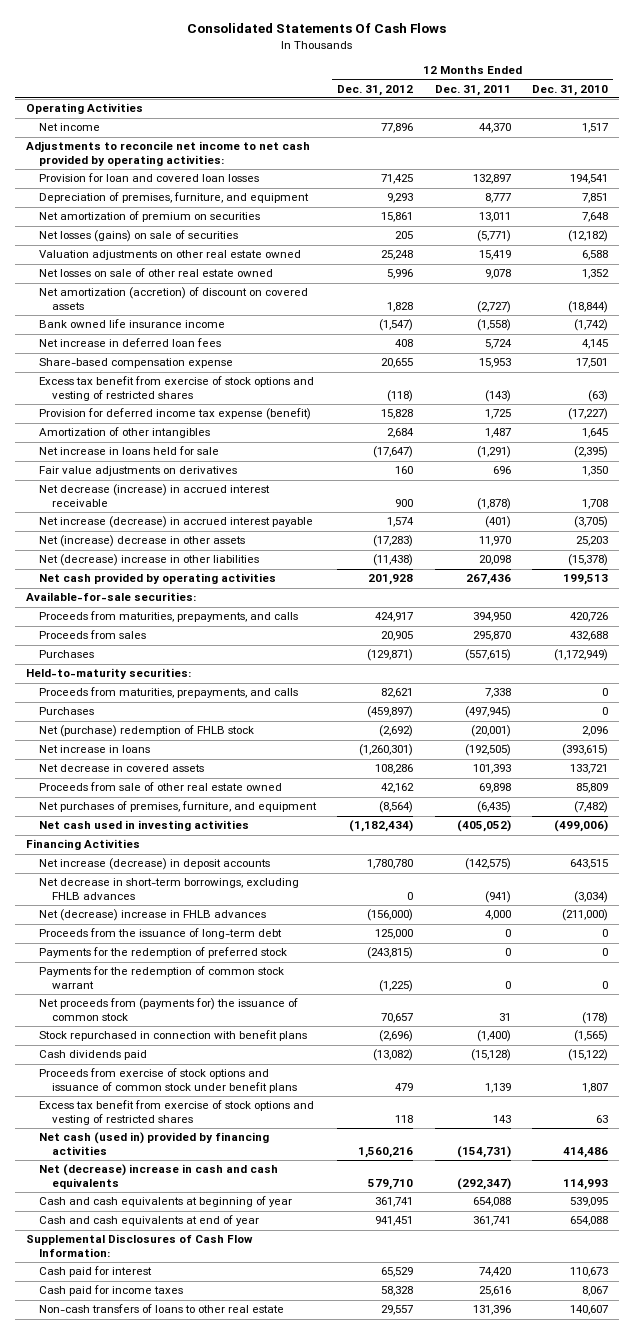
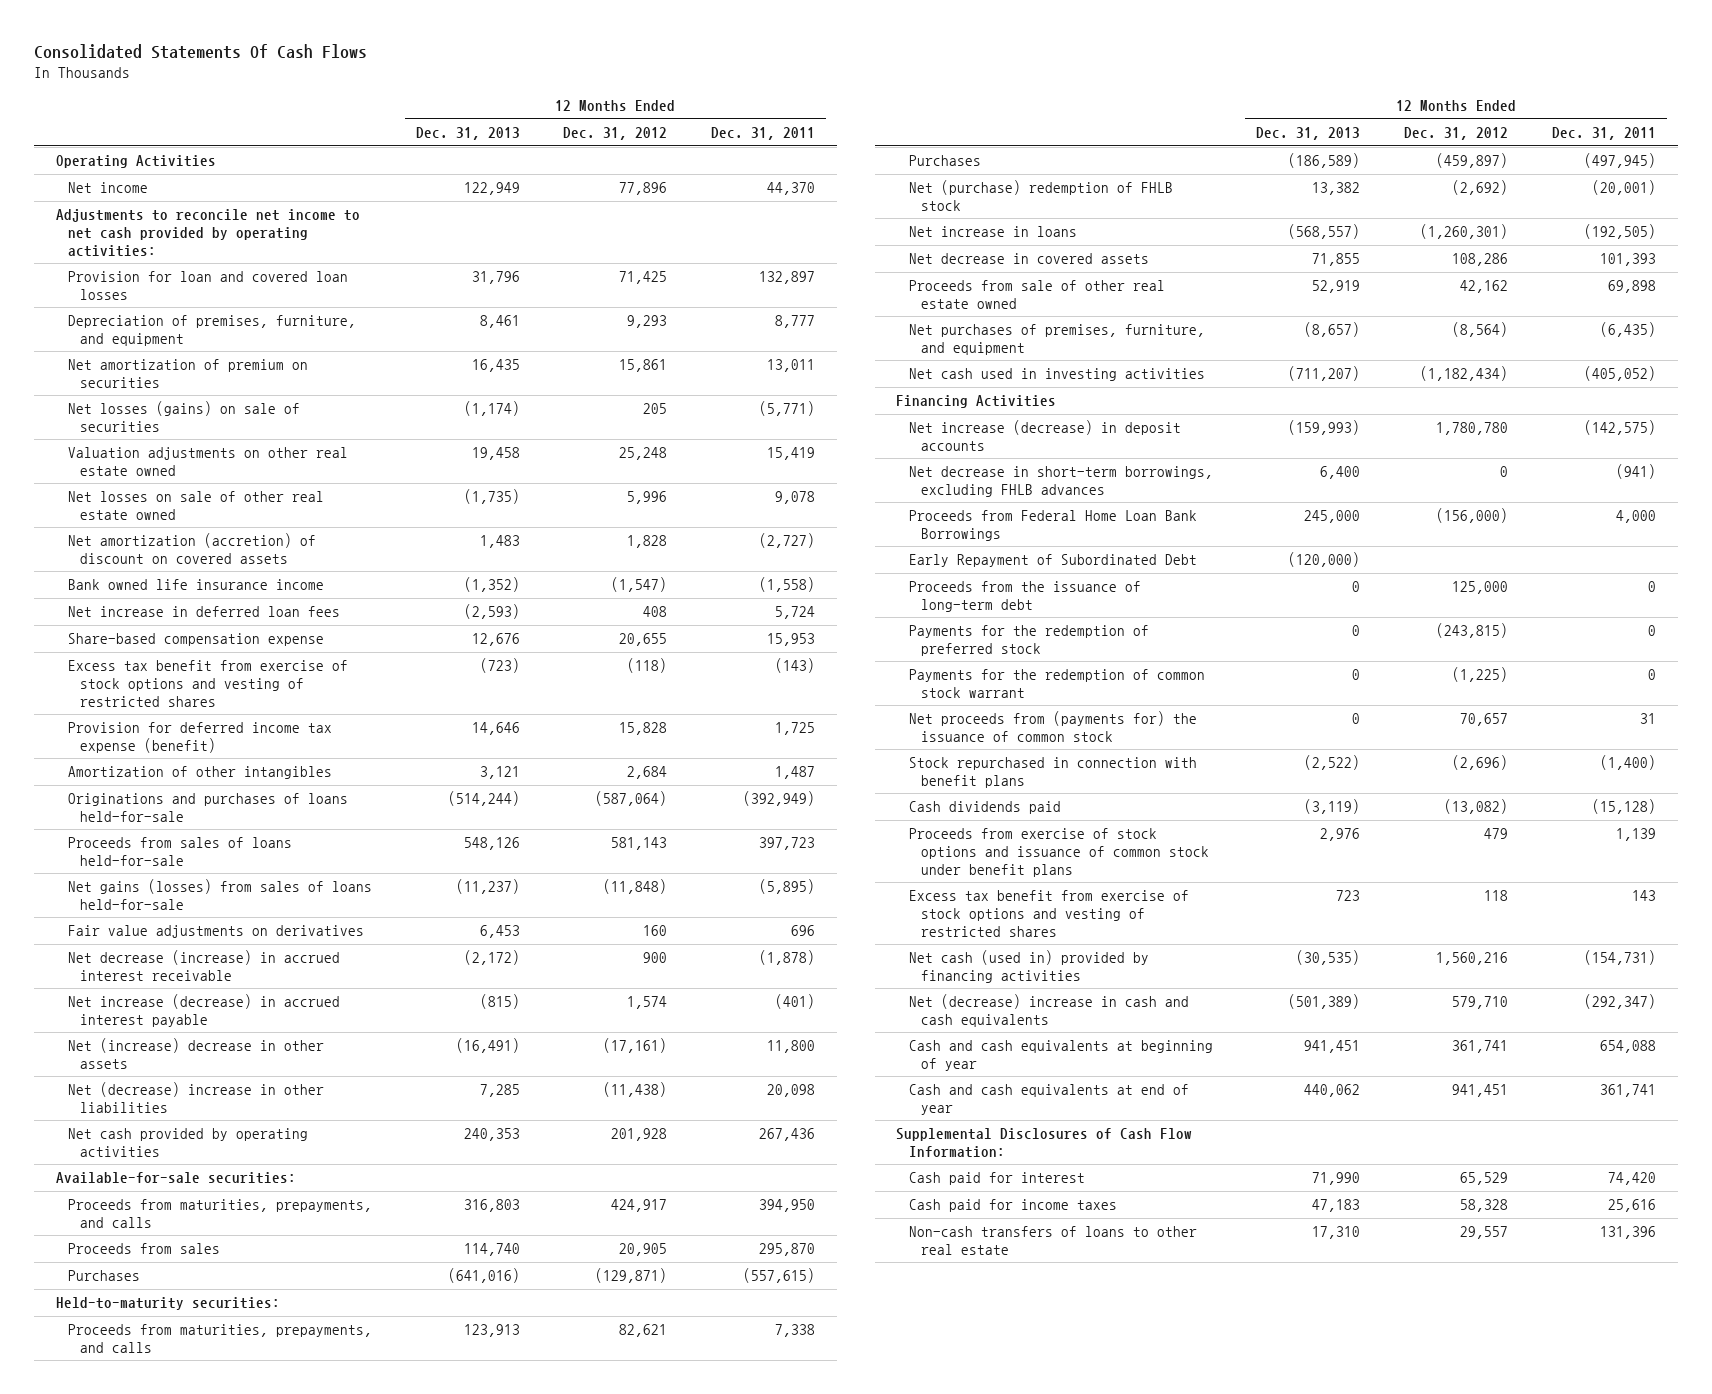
- | 12 Months Ended Dec. 31, 2012 | 12 Months Ended Dec. 31, 2011 | 12 Months Ended Dec. 31, 2010
+ | 12 Months Ended Dec. 31, 2013 | 12 Months Ended Dec. 31, 2012 | 12 Months Ended Dec. 31, 2011
- Net increase in loans held for sale | (17,647) | (1,291) | (2,395)
+ Originations and purchases of loans held-for-sale | (514,244) | (587,064) | (392,949)
+ Proceeds from sales of loans held-for-sale | 548,126 | 581,143 | 397,723
+ Net gains (losses) from sales of loans held-for-sale | (11,237) | (11,848) | (5,895)
- Net (increase) decrease in other assets | (17,283) | 11,970 | 25,203
+ Net (increase) decrease in other assets | (16,491) | (17,161) | 11,800
- Net (decrease) increase in FHLB advances | (156,000) | 4,000 | (211,000)
+ Proceeds from Federal Home Loan Bank Borrowings | 245,000 | (156,000) | 4,000
+ Early Repayment of Subordinated Debt | (120,000) | |

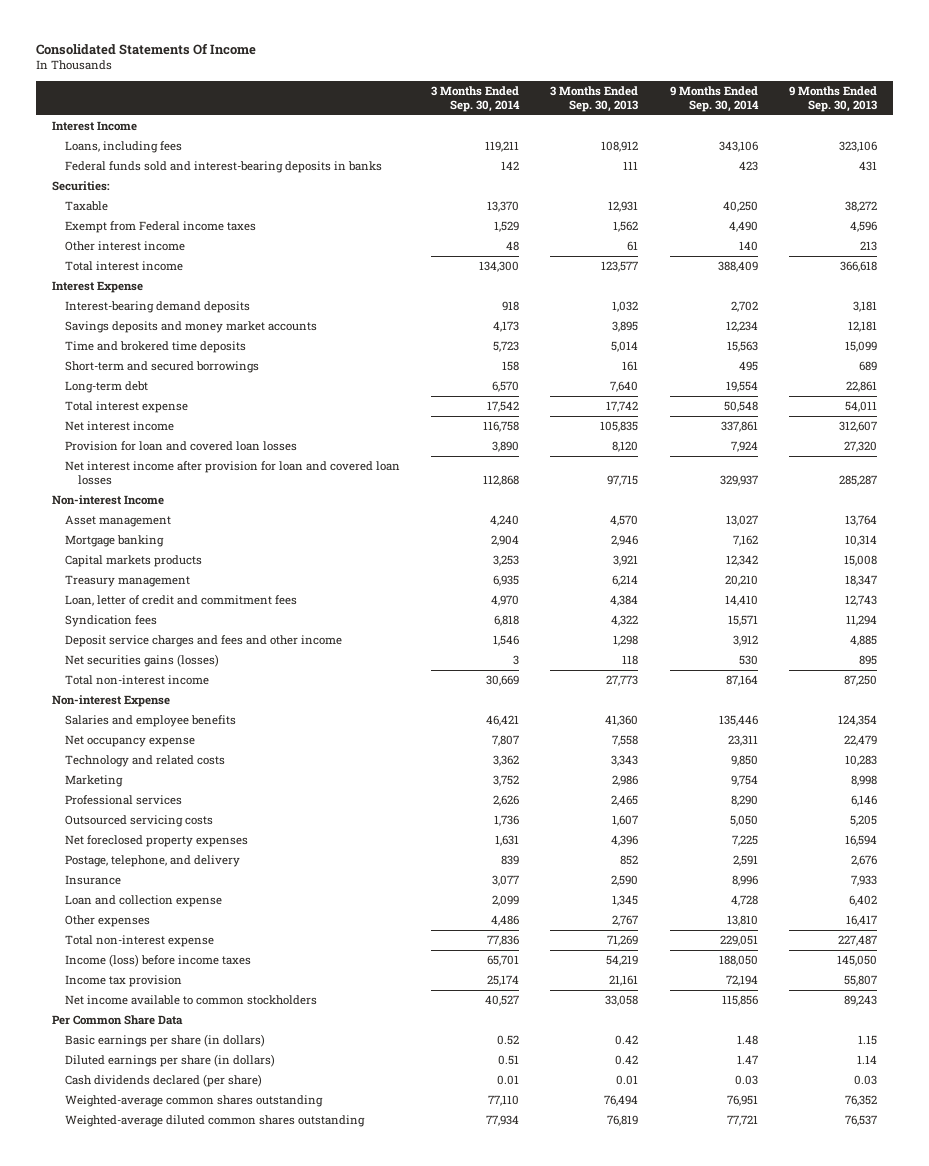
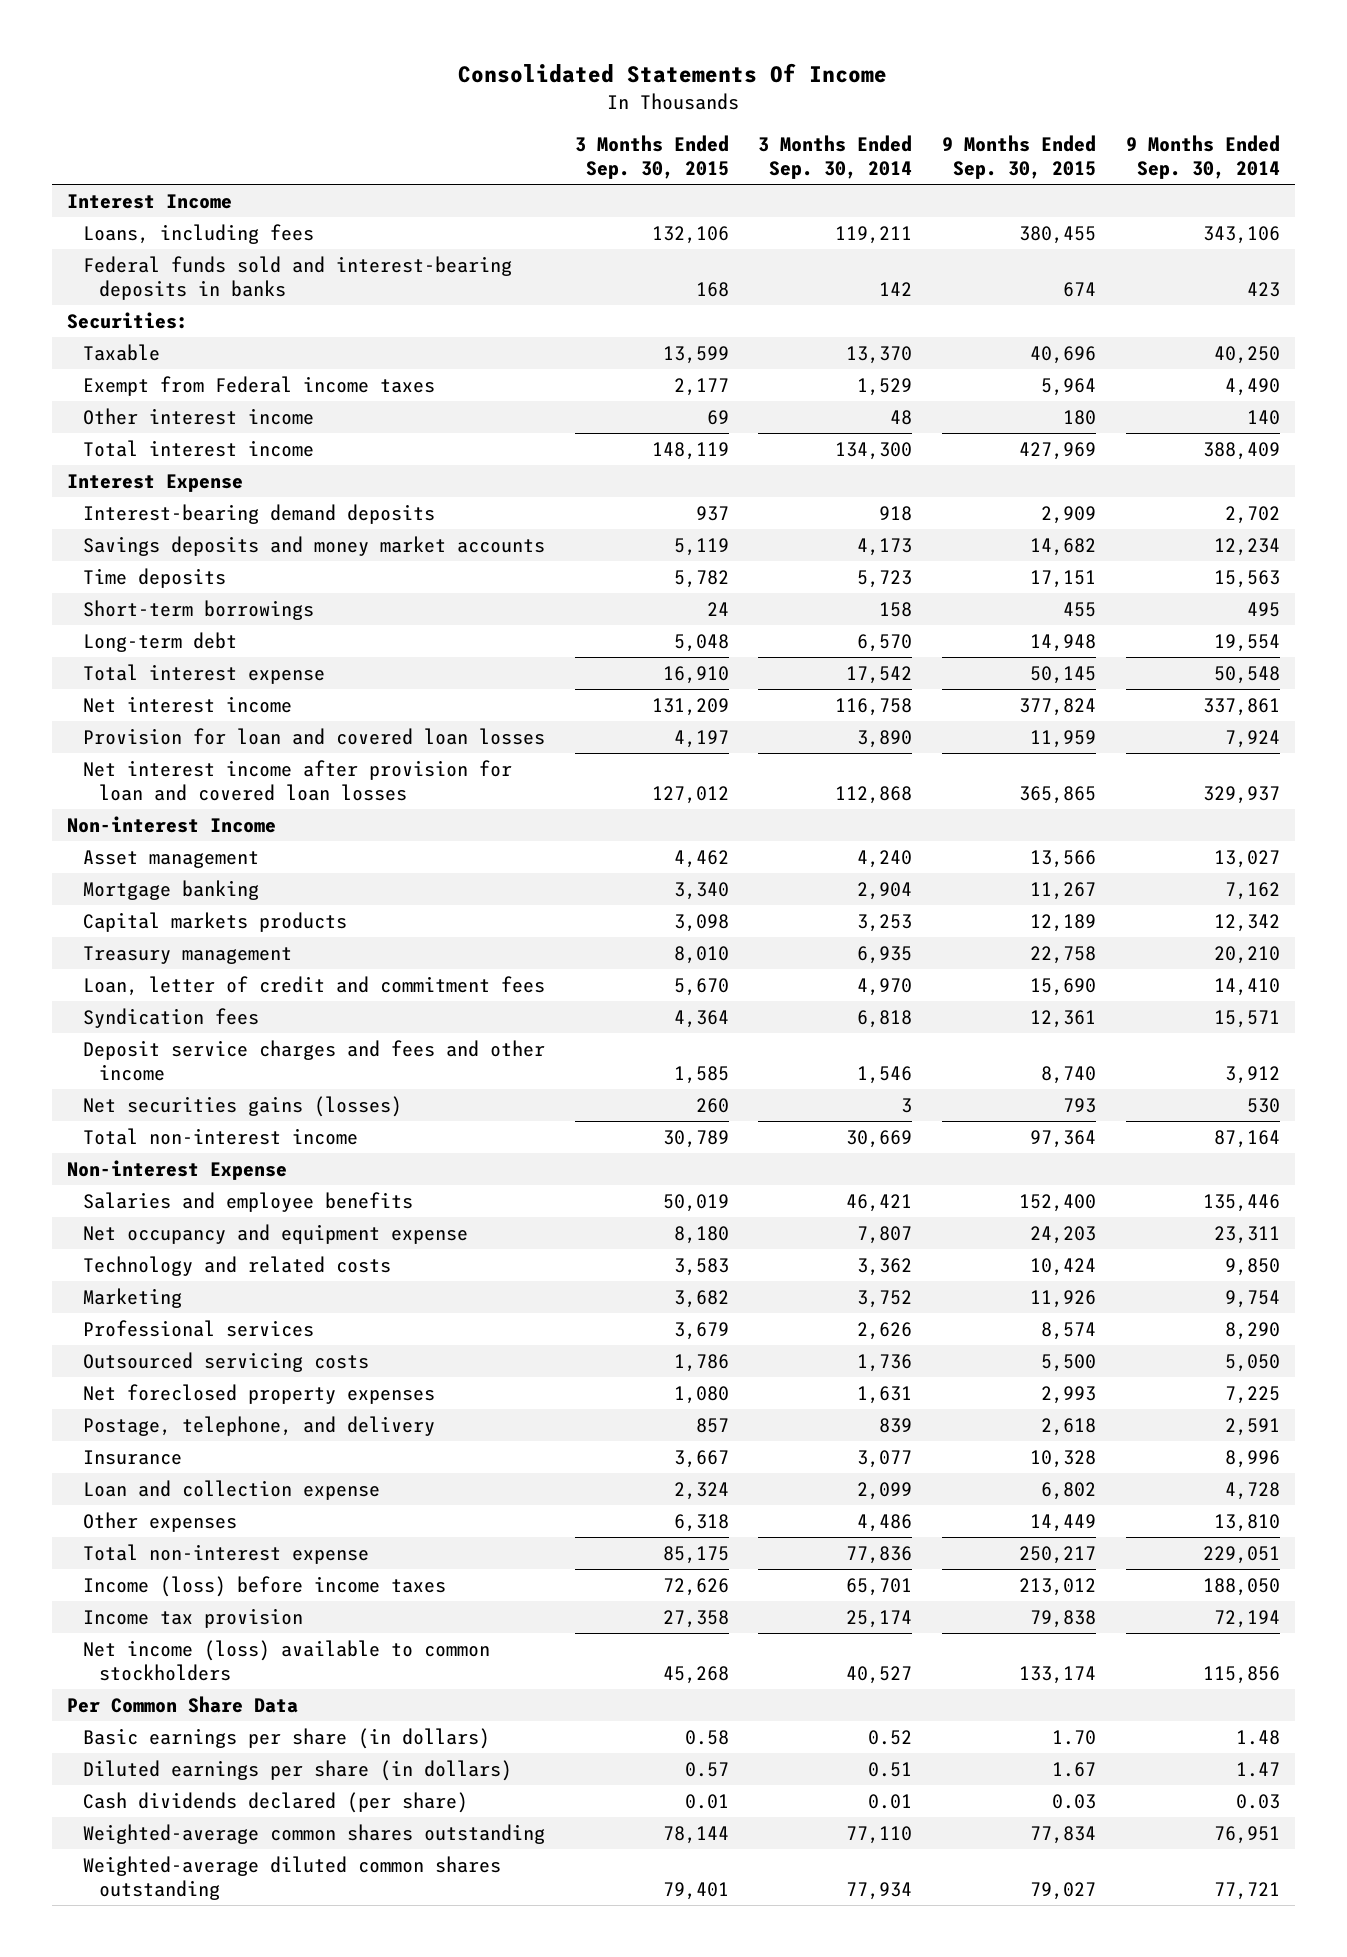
- | 3 Months Ended Sep. 30, 2014 | 3 Months Ended Sep. 30, 2013 | 9 Months Ended Sep. 30, 2014 | 9 Months Ended Sep. 30, 2013
+ | 3 Months Ended Sep. 30, 2015 | 3 Months Ended Sep. 30, 2014 | 9 Months Ended Sep. 30, 2015 | 9 Months Ended Sep. 30, 2014
- Time and brokered time deposits | 5,723 | 5,014 | 15,563 | 15,099
- Short-term and secured borrowings | 158 | 161 | 495 | 689
+ Time deposits | 5,782 | 5,723 | 17,151 | 15,563
+ Short-term borrowings | 24 | 158 | 455 | 495
- Net occupancy expense | 7,807 | 7,558 | 23,311 | 22,479
+ Net occupancy and equipment expense | 8,180 | 7,807 | 24,203 | 23,311
- Net income available to common stockholders | 40,527 | 33,058 | 115,856 | 89,243
+ Net income (loss) available to common stockholders | 45,268 | 40,527 | 133,174 | 115,856

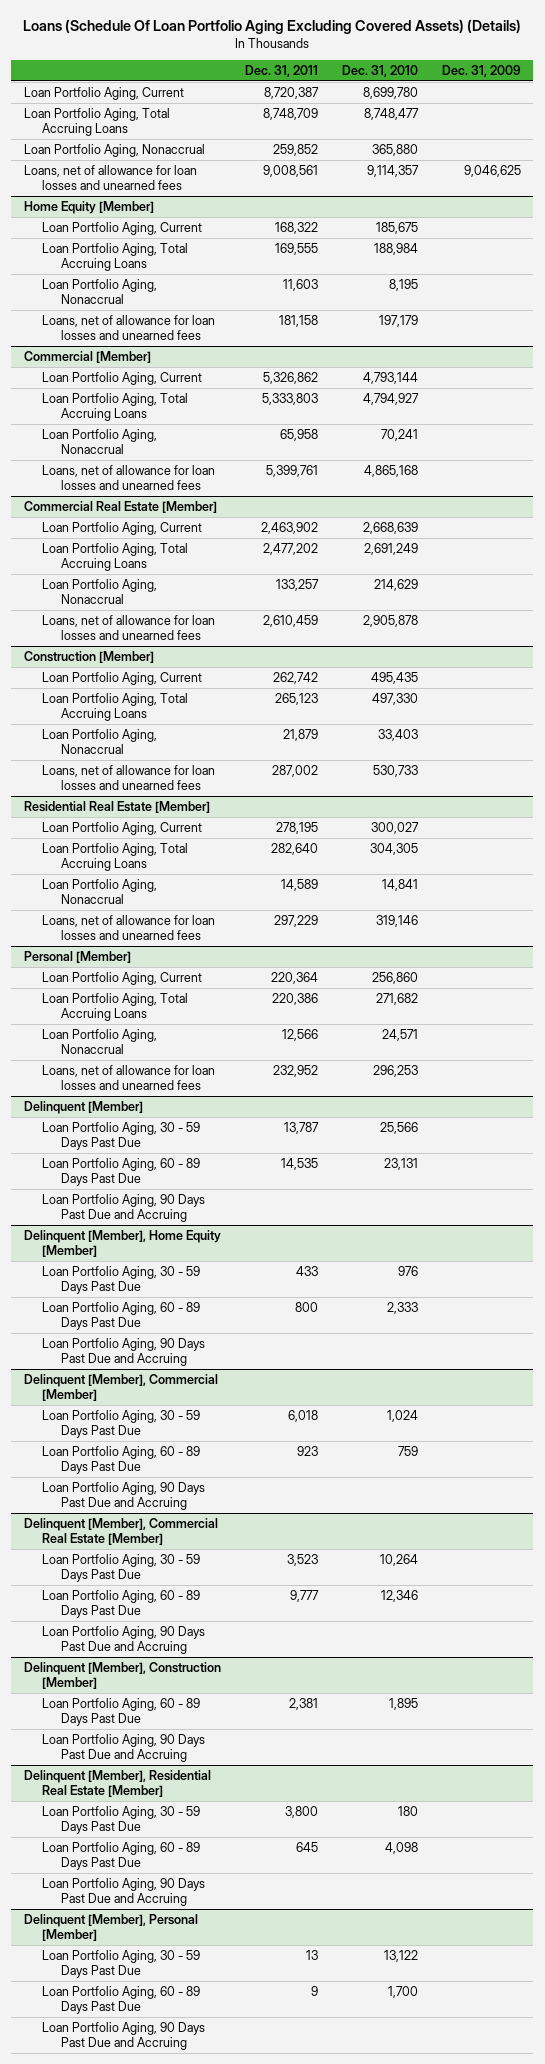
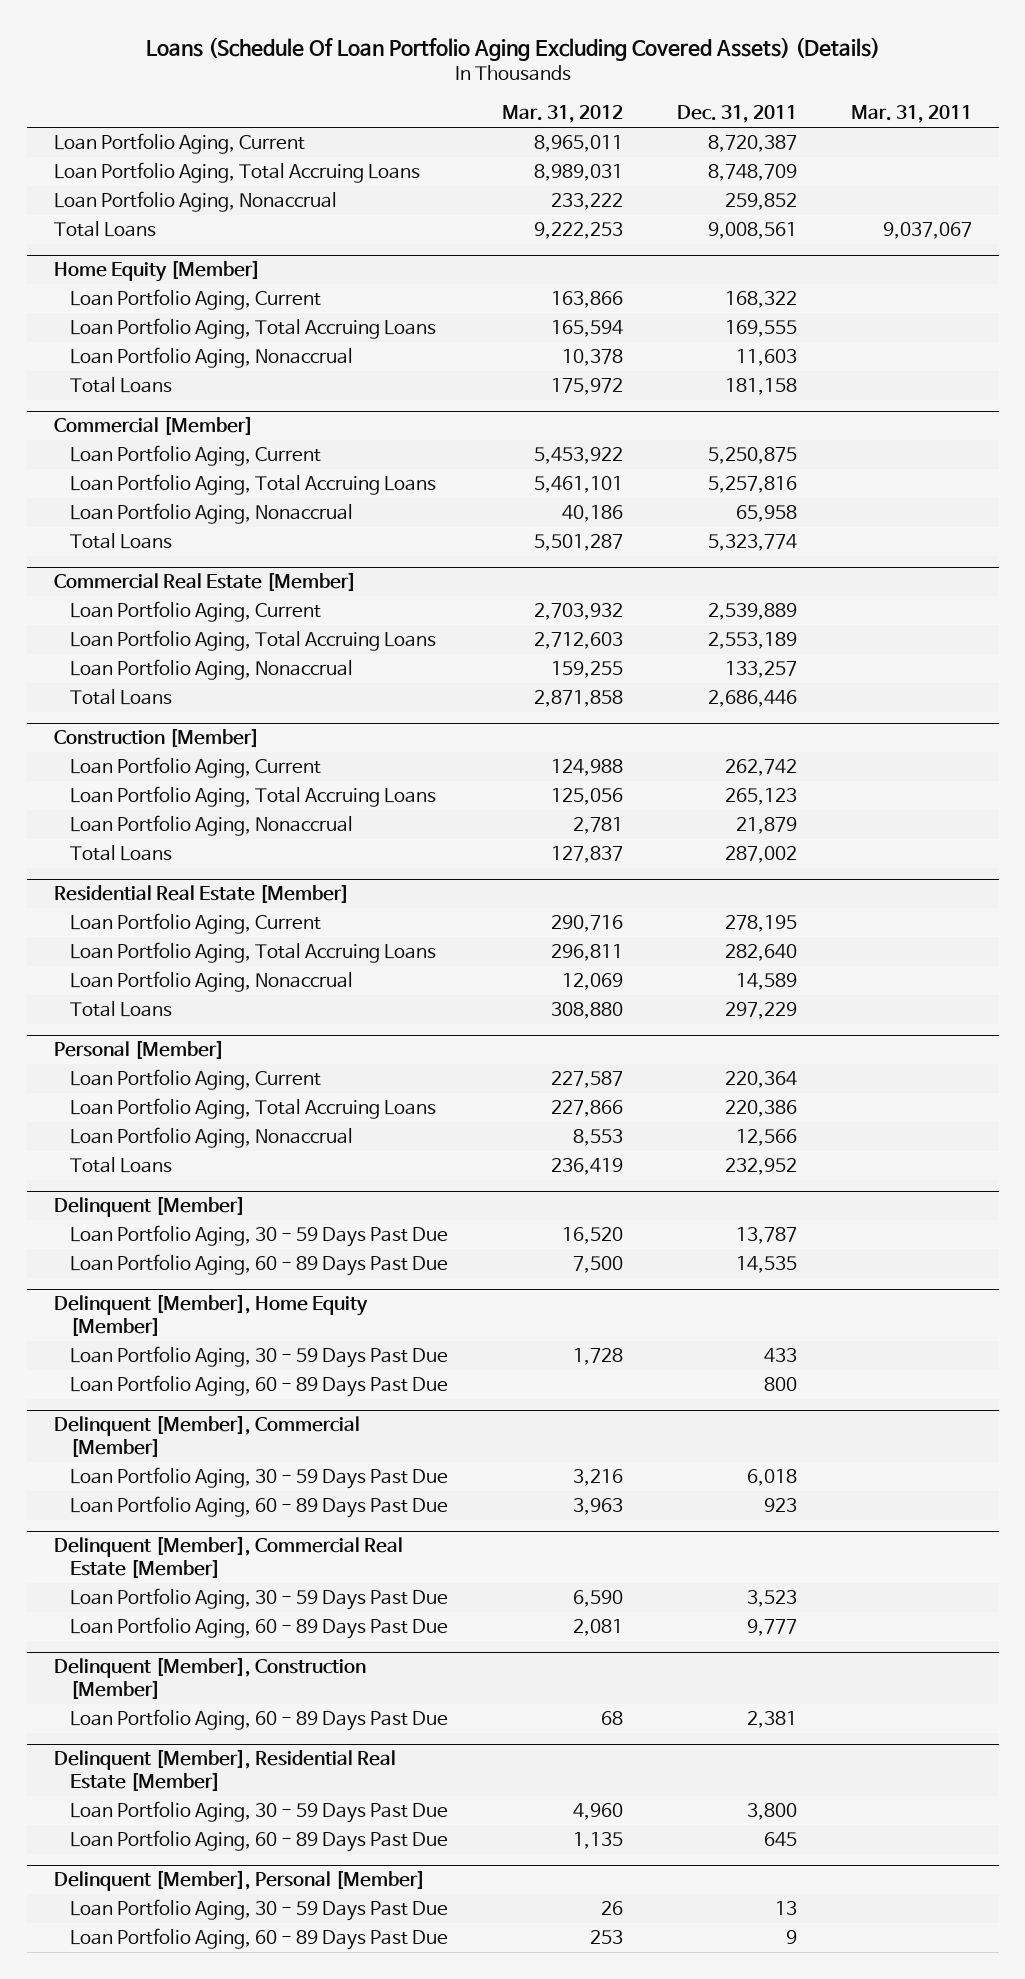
- | Dec. 31, 2011 | Dec. 31, 2010 | Dec. 31, 2009
+ | Mar. 31, 2012 | Dec. 31, 2011 | Mar. 31, 2011
- Loans, net of allowance for loan losses and unearned fees | 9,008,561 | 9,114,357 | 9,046,625
+ Total Loans | 9,222,253 | 9,008,561 | 9,037,067
@ Home Equity [Member]
- Loans, net of allowance for loan losses and unearned fees | 181,158 | 197,179 |
+ Total Loans | 175,972 | 181,158 |
@ Commercial [Member]
- Loan Portfolio Aging, Current | 5,326,862 | 4,793,144 |
- Loan Portfolio Aging, Total Accruing Loans | 5,333,803 | 4,794,927 |
+ Loan Portfolio Aging, Current | 5,453,922 | 5,250,875 |
+ Loan Portfolio Aging, Total Accruing Loans | 5,461,101 | 5,257,816 |
- Loans, net of allowance for loan losses and unearned fees | 5,399,761 | 4,865,168 |
+ Total Loans | 5,501,287 | 5,323,774 |
@ Commercial Real Estate [Member]
- Loan Portfolio Aging, Current | 2,463,902 | 2,668,639 |
- Loan Portfolio Aging, Total Accruing Loans | 2,477,202 | 2,691,249 |
+ Loan Portfolio Aging, Current | 2,703,932 | 2,539,889 |
+ Loan Portfolio Aging, Total Accruing Loans | 2,712,603 | 2,553,189 |
- Loans, net of allowance for loan losses and unearned fees | 2,610,459 | 2,905,878 |
+ Total Loans | 2,871,858 | 2,686,446 |
@ Construction [Member]
- Loans, net of allowance for loan losses and unearned fees | 287,002 | 530,733 |
+ Total Loans | 127,837 | 287,002 |
@ Residential Real Estate [Member]
- Loans, net of allowance for loan losses and unearned fees | 297,229 | 319,146 |
+ Total Loans | 308,880 | 297,229 |
@ Personal [Member]
- Loans, net of allowance for loan losses and unearned fees | 232,952 | 296,253 |
+ Total Loans | 236,419 | 232,952 |
@ Delinquent [Member]
- Loan Portfolio Aging, 90 Days Past Due and Accruing
@ Delinquent [Member], Home Equity [Member]
- Loan Portfolio Aging, 90 Days Past Due and Accruing
@ Delinquent [Member], Commercial [Member]
- Loan Portfolio Aging, 90 Days Past Due and Accruing
@ Delinquent [Member], Commercial Real Estate [Member]
- Loan Portfolio Aging, 90 Days Past Due and Accruing
@ Delinquent [Member], Construction [Member]
- Loan Portfolio Aging, 90 Days Past Due and Accruing
@ Delinquent [Member], Residential Real Estate [Member]
- Loan Portfolio Aging, 90 Days Past Due and Accruing
@ Delinquent [Member], Personal [Member]
- Loan Portfolio Aging, 90 Days Past Due and Accruing

